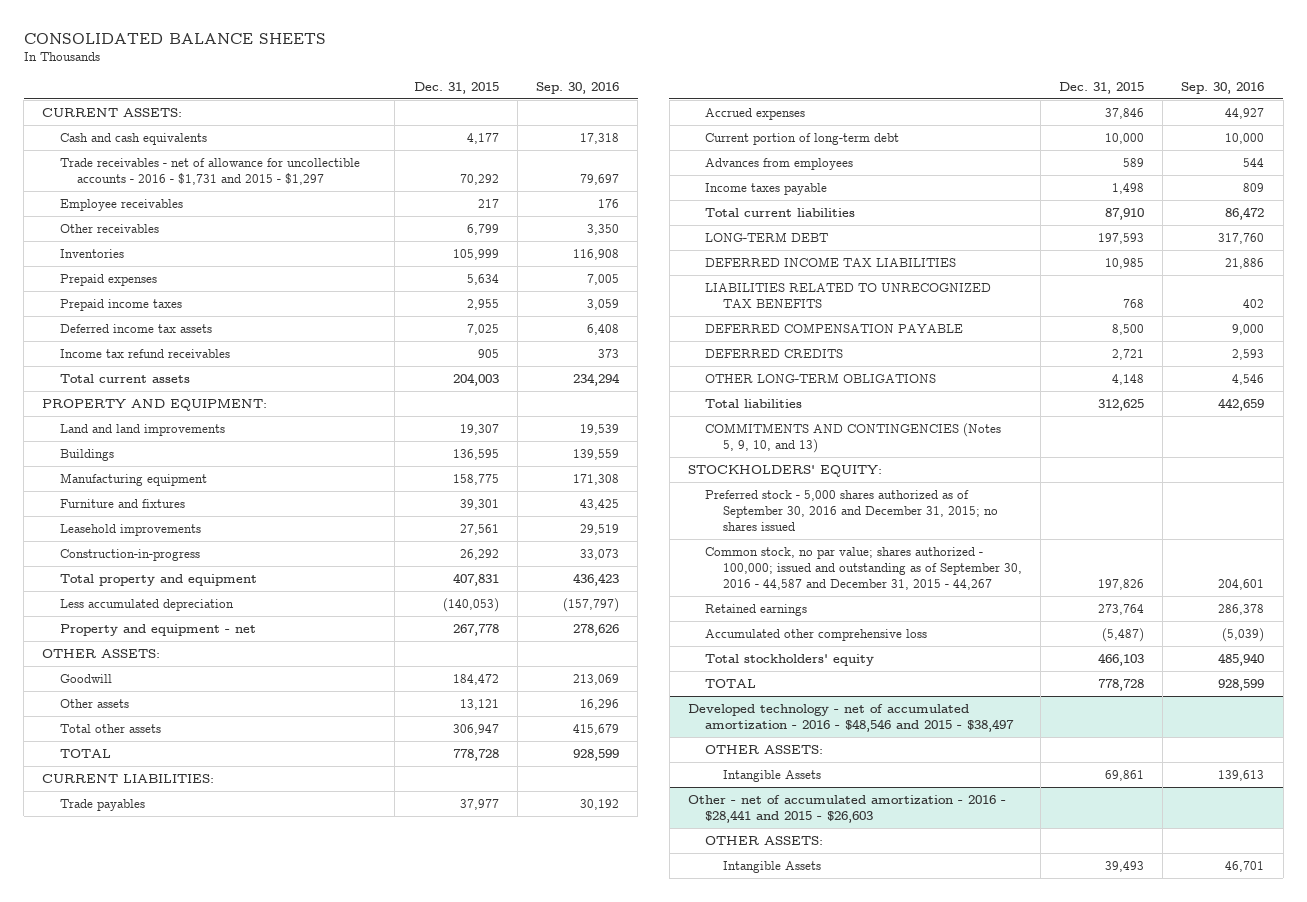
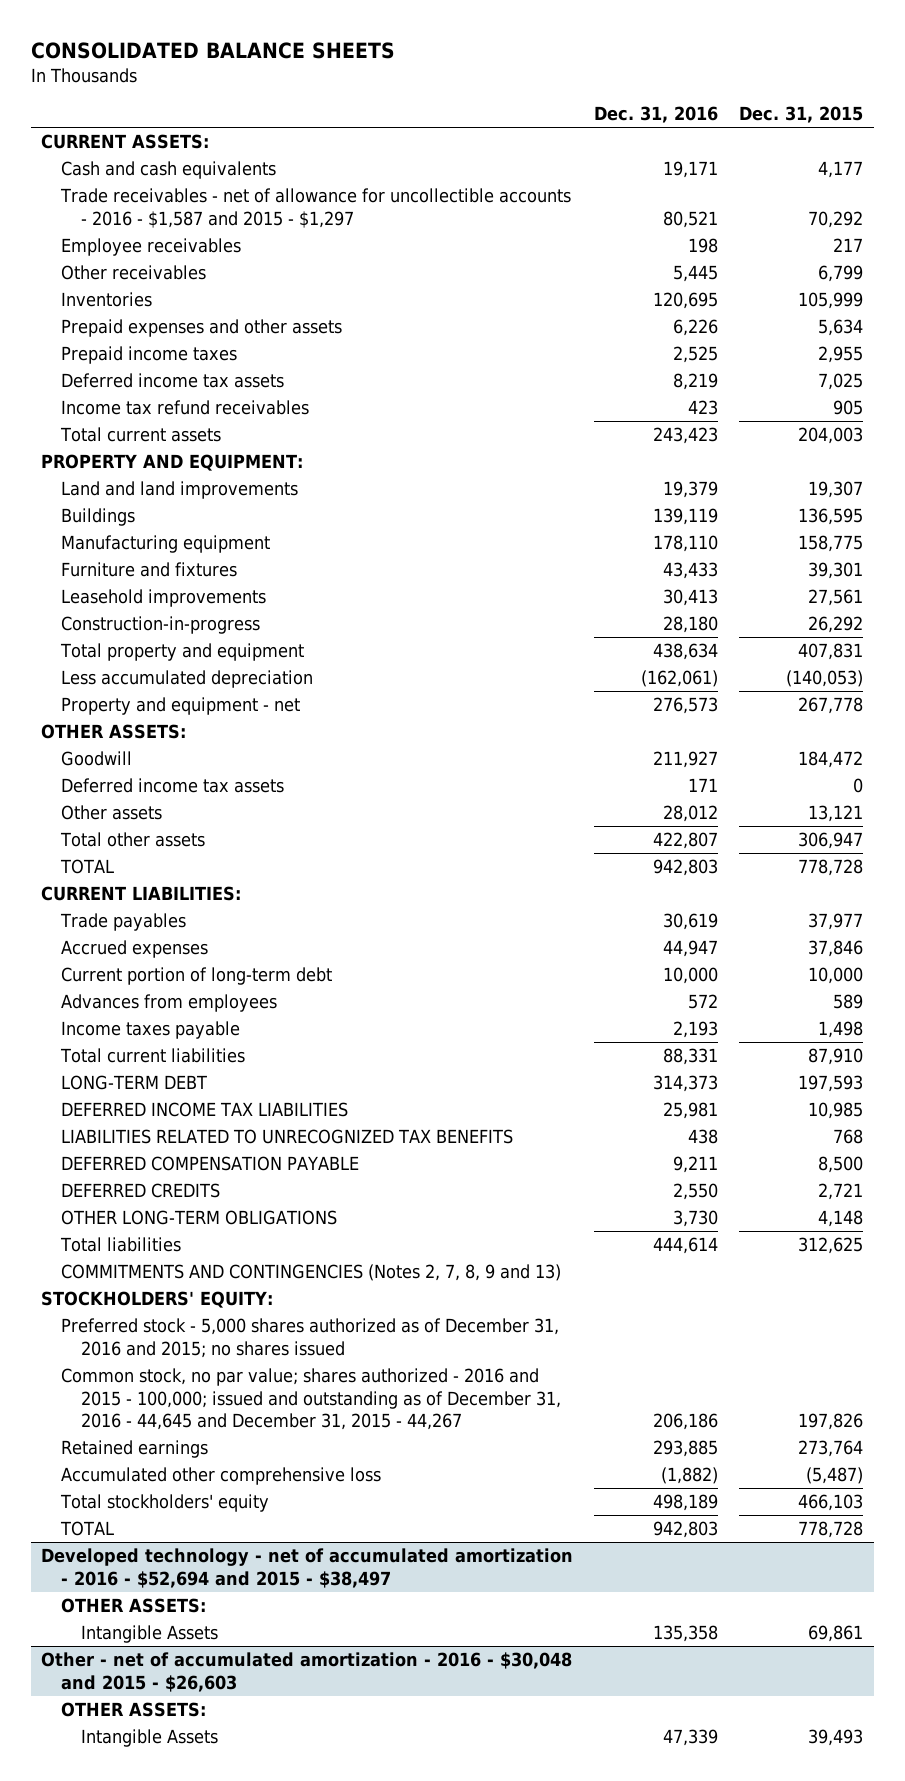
- | Dec. 31, 2015 | Sep. 30, 2016
+ | Dec. 31, 2016 | Dec. 31, 2015
- Trade receivables - net of allowance for uncollectible accounts - 2016 - $1,731 and 2015 - $1,297 | 70,292 | 79,697
+ Trade receivables - net of allowance for uncollectible accounts - 2016 - $1,587 and 2015 - $1,297 | 80,521 | 70,292
- Prepaid expenses | 5,634 | 7,005
+ Prepaid expenses and other assets | 6,226 | 5,634
+ Deferred income tax assets | 171 | 0
- COMMITMENTS AND CONTINGENCIES (Notes 5, 9, 10, and 13)
+ COMMITMENTS AND CONTINGENCIES (Notes 2, 7, 8, 9 and 13)
- Preferred stock - 5,000 shares authorized as of September 30, 2016 and December 31, 2015; no shares issued
- Common stock, no par value; shares authorized - 100,000; issued and outstanding as of September 30, 2016 - 44,587 and December 31, 2015 - 44,267 | 197,826 | 204,601
+ Preferred stock - 5,000 shares authorized as of December 31, 2016 and 2015; no shares issued
+ Common stock, no par value; shares authorized - 2016 and 2015 - 100,000; issued and outstanding as of December 31, 2016 - 44,645 and December 31, 2015 - 44,267 | 206,186 | 197,826
- Developed technology - net of accumulated amortization - 2016 - $48,546 and 2015 - $38,497
+ Developed technology - net of accumulated amortization - 2016 - $52,694 and 2015 - $38,497
- Other - net of accumulated amortization - 2016 - $28,441 and 2015 - $26,603
+ Other - net of accumulated amortization - 2016 - $30,048 and 2015 - $26,603

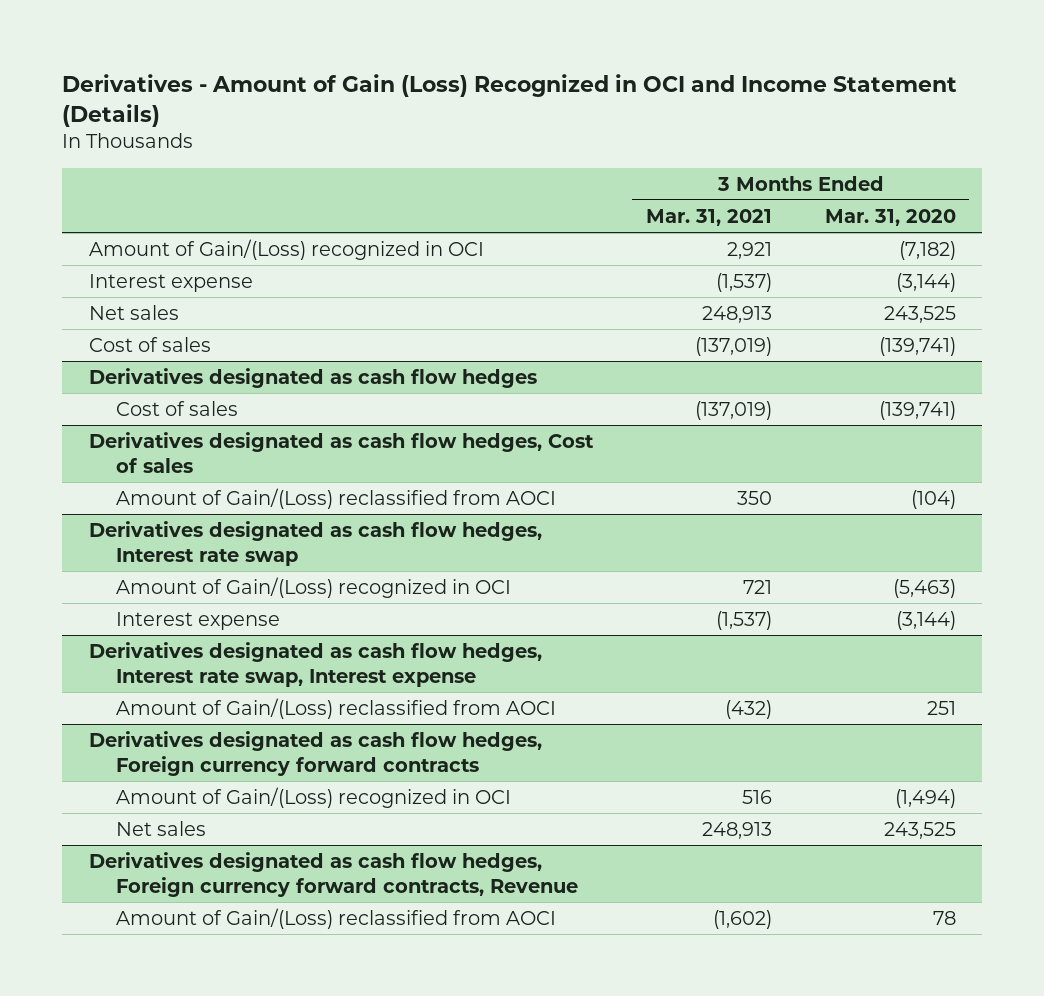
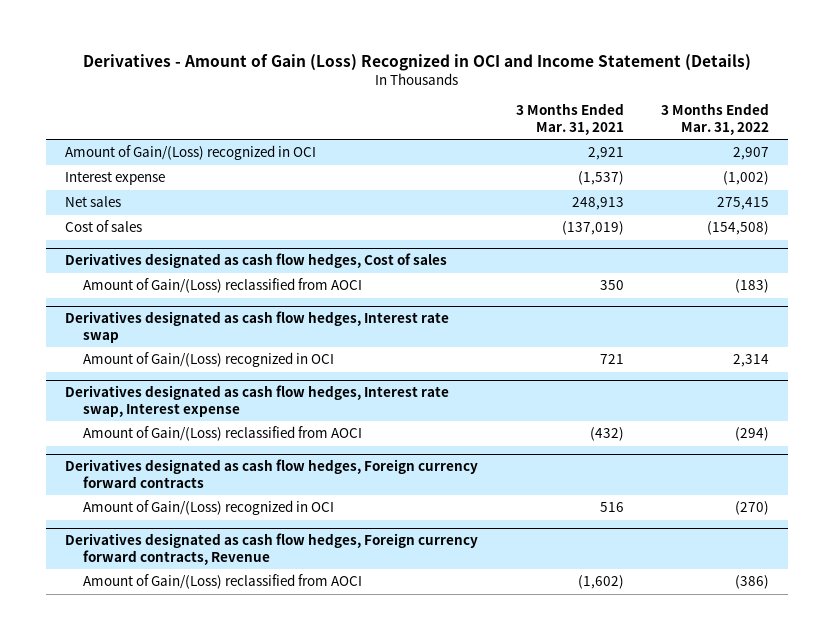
- | 3 Months Ended Mar. 31, 2021 | 3 Months Ended Mar. 31, 2020
+ | 3 Months Ended Mar. 31, 2021 | 3 Months Ended Mar. 31, 2022
- Derivatives designated as cash flow hedges
- Cost of sales | (137,019) | (139,741)
@ Derivatives designated as cash flow hedges, Interest rate swap
- Interest expense | (1,537) | (3,144)
@ Derivatives designated as cash flow hedges, Foreign currency forward contracts
- Net sales | 248,913 | 243,525

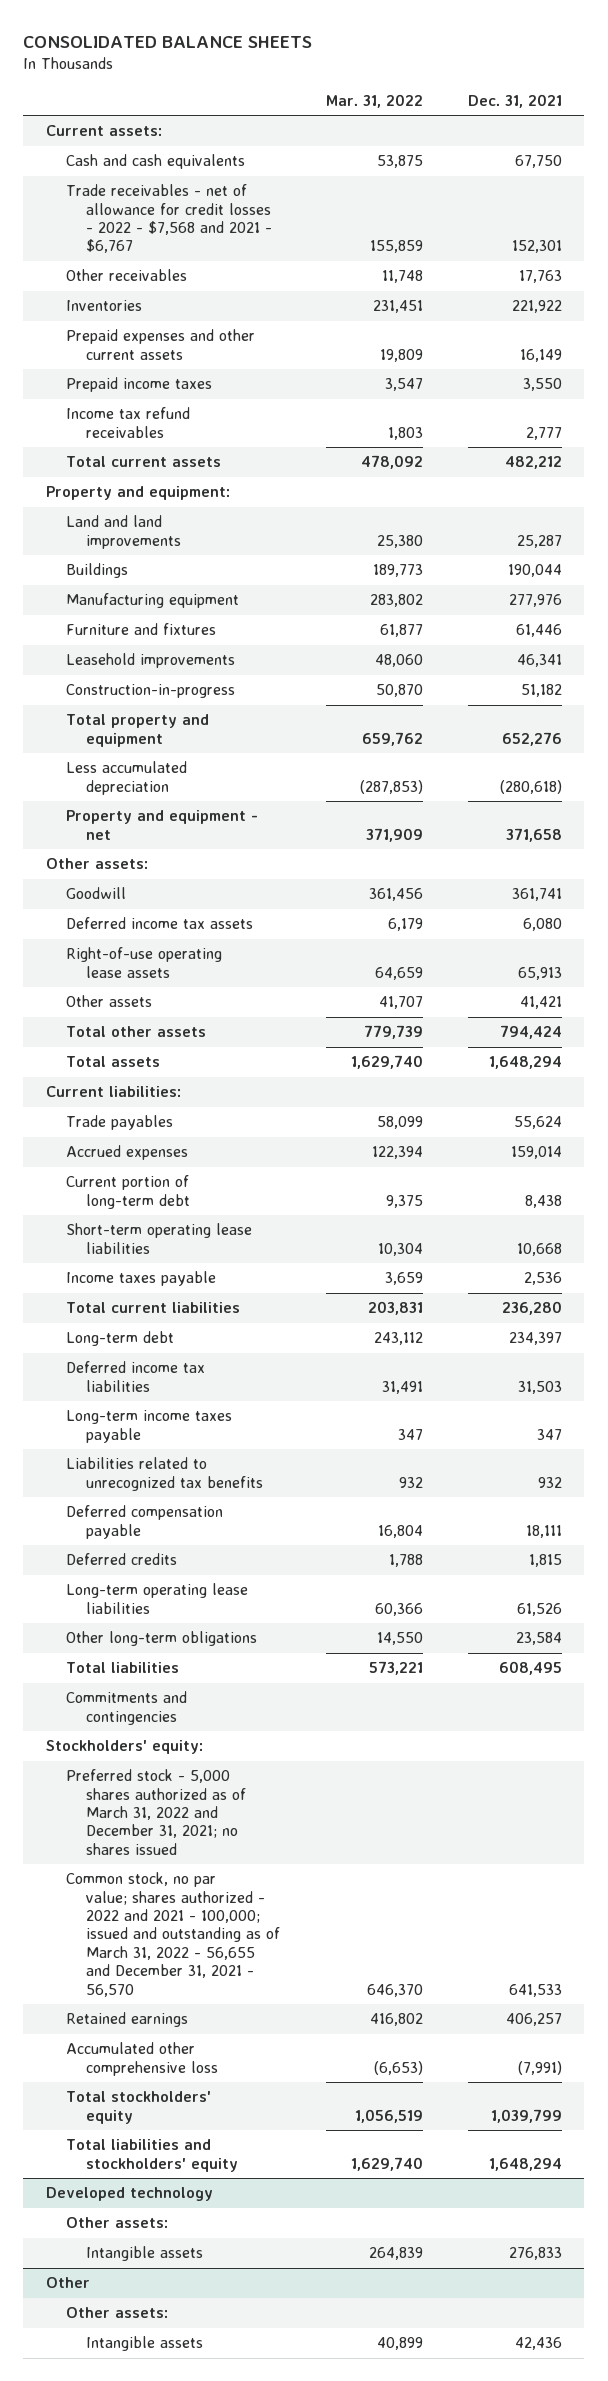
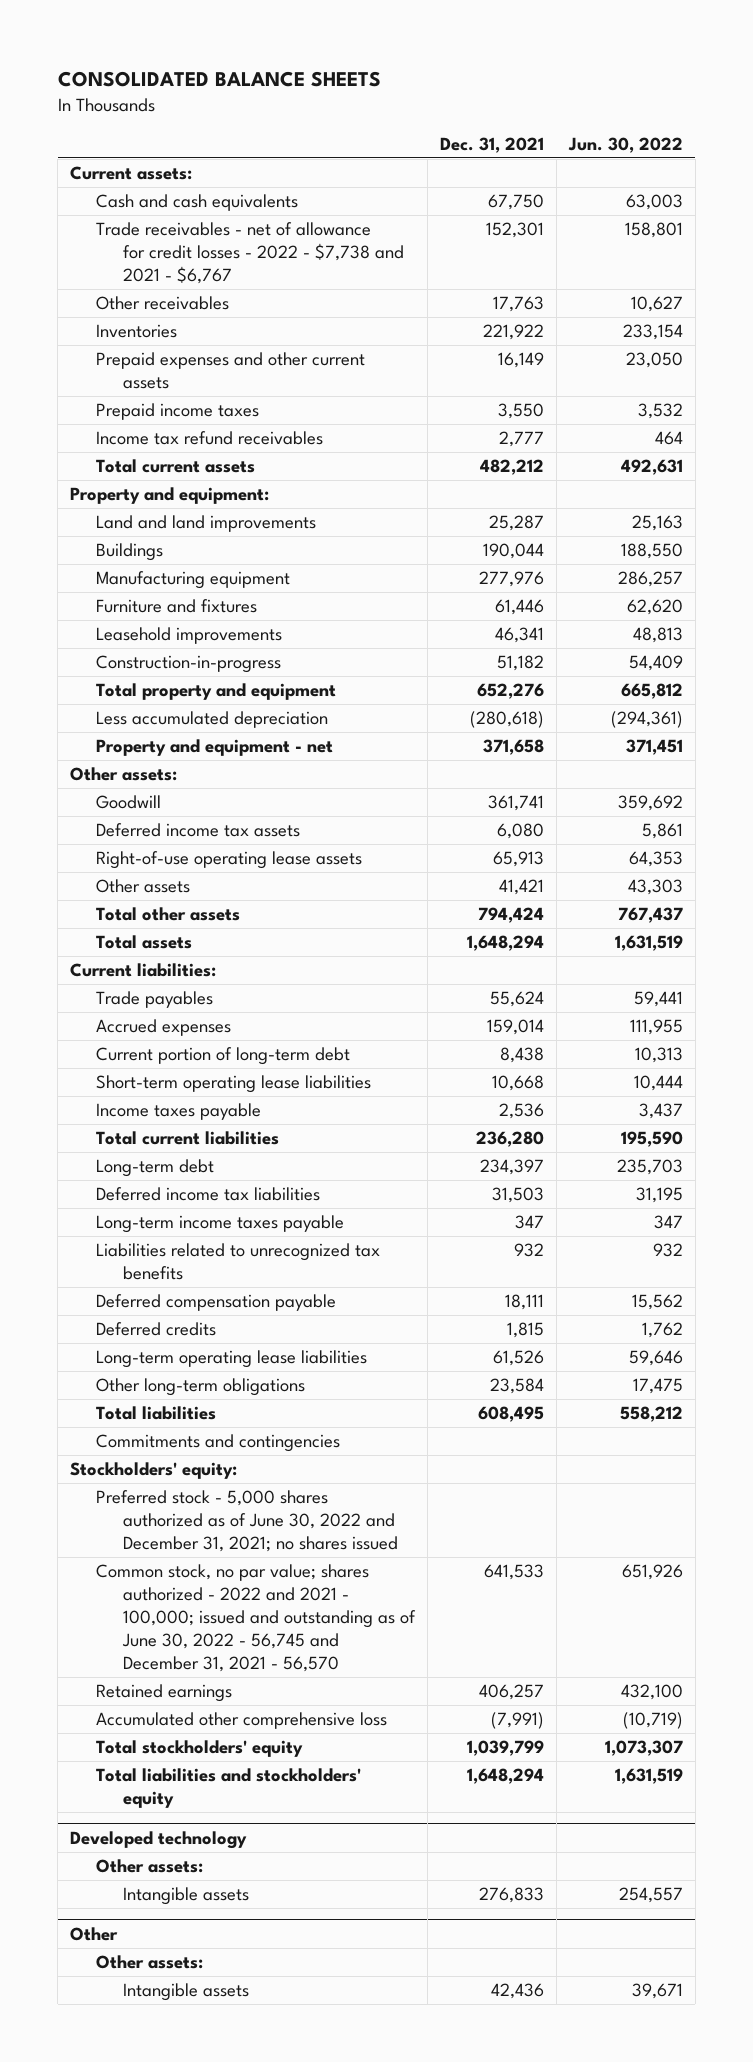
- | Mar. 31, 2022 | Dec. 31, 2021
+ | Dec. 31, 2021 | Jun. 30, 2022
- Trade receivables - net of allowance for credit losses - 2022 - $7,568 and 2021 - $6,767 | 155,859 | 152,301
+ Trade receivables - net of allowance for credit losses - 2022 - $7,738 and 2021 - $6,767 | 152,301 | 158,801
- Preferred stock - 5,000 shares authorized as of March 31, 2022 and December 31, 2021; no shares issued
- Common stock, no par value; shares authorized - 2022 and 2021 - 100,000; issued and outstanding as of March 31, 2022 - 56,655 and December 31, 2021 - 56,570 | 646,370 | 641,533
+ Preferred stock - 5,000 shares authorized as of June 30, 2022 and December 31, 2021; no shares issued
+ Common stock, no par value; shares authorized - 2022 and 2021 - 100,000; issued and outstanding as of June 30, 2022 - 56,745 and December 31, 2021 - 56,570 | 641,533 | 651,926

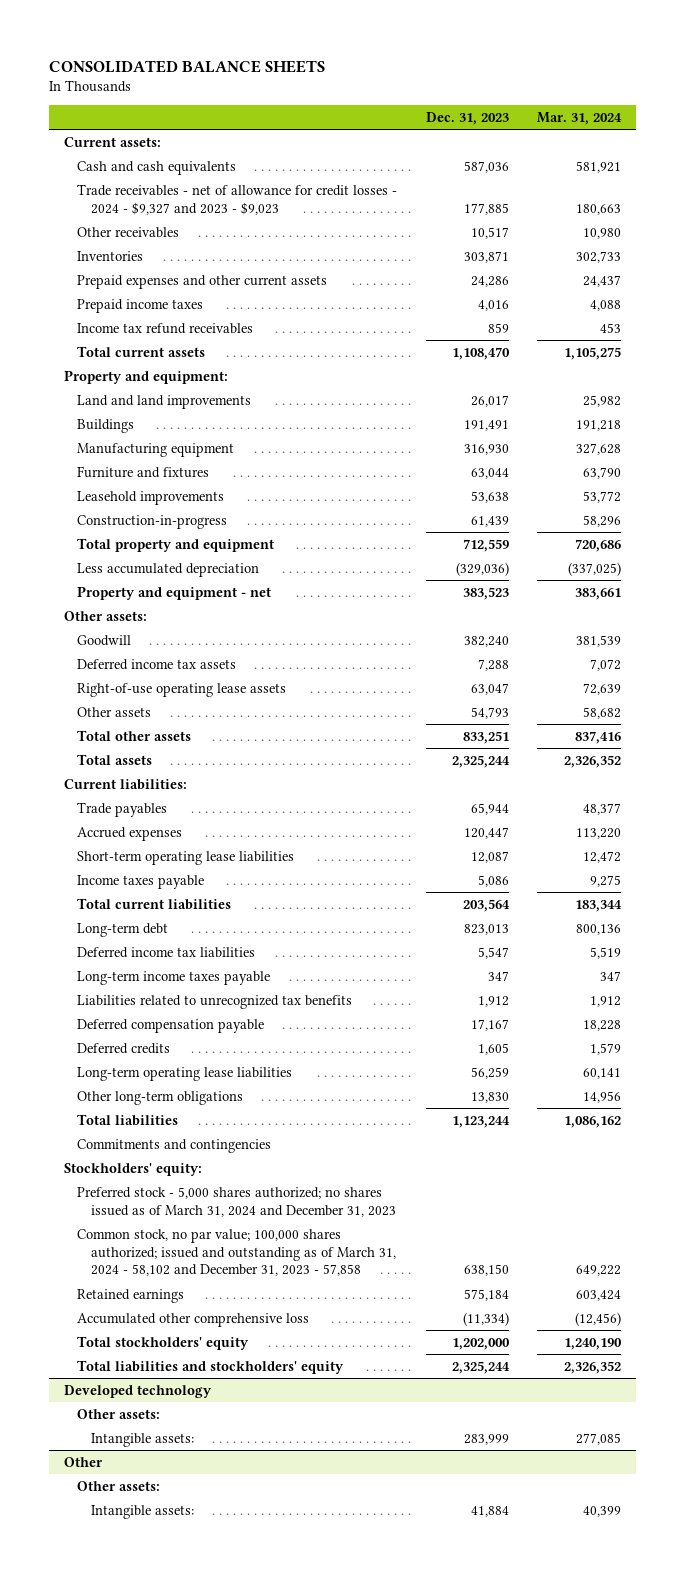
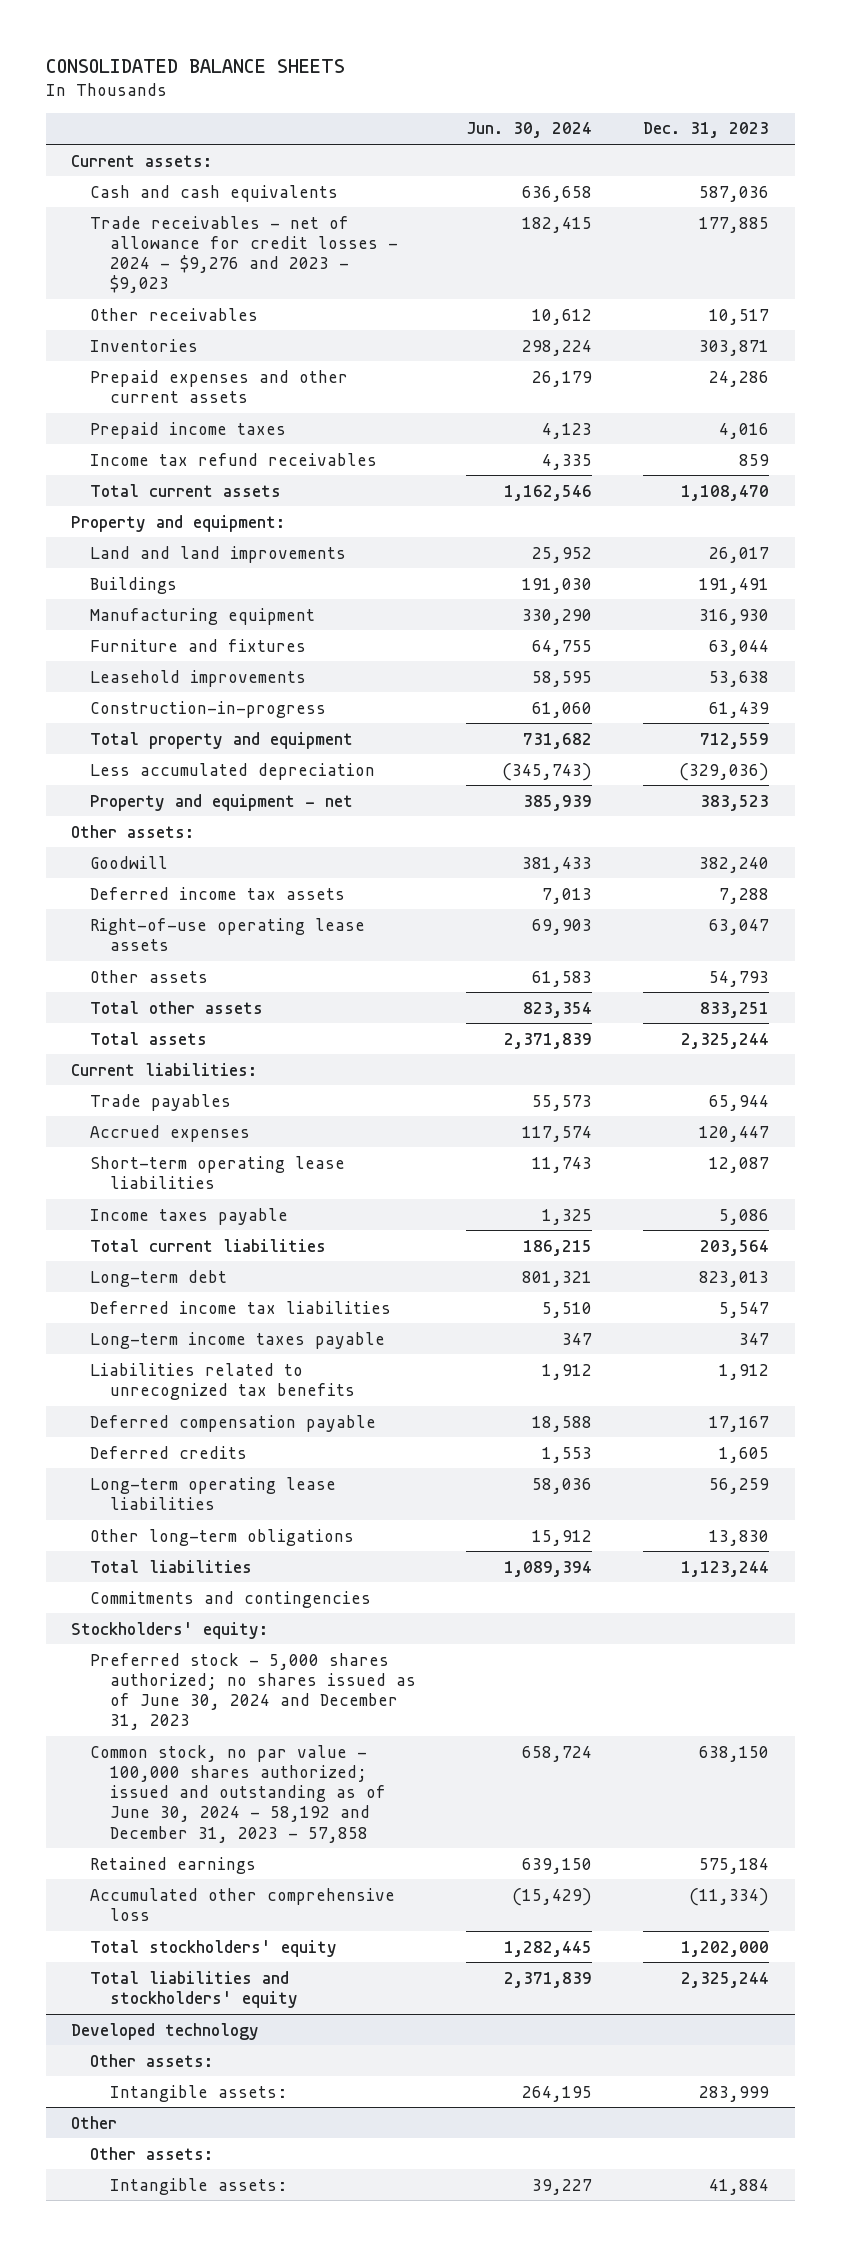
- | Dec. 31, 2023 | Mar. 31, 2024
+ | Jun. 30, 2024 | Dec. 31, 2023
- Trade receivables - net of allowance for credit losses - 2024 - $9,327 and 2023 - $9,023 | 177,885 | 180,663
+ Trade receivables - net of allowance for credit losses - 2024 - $9,276 and 2023 - $9,023 | 182,415 | 177,885
- Preferred stock - 5,000 shares authorized; no shares issued as of March 31, 2024 and December 31, 2023
- Common stock, no par value; 100,000 shares authorized; issued and outstanding as of March 31, 2024 - 58,102 and December 31, 2023 - 57,858 | 638,150 | 649,222
+ Preferred stock - 5,000 shares authorized; no shares issued as of June 30, 2024 and December 31, 2023
+ Common stock, no par value - 100,000 shares authorized; issued and outstanding as of June 30, 2024 - 58,192 and December 31, 2023 - 57,858 | 658,724 | 638,150

